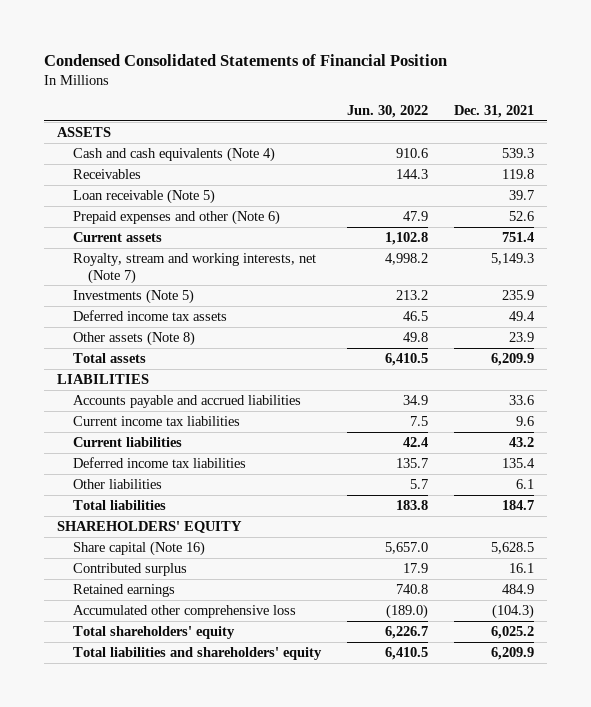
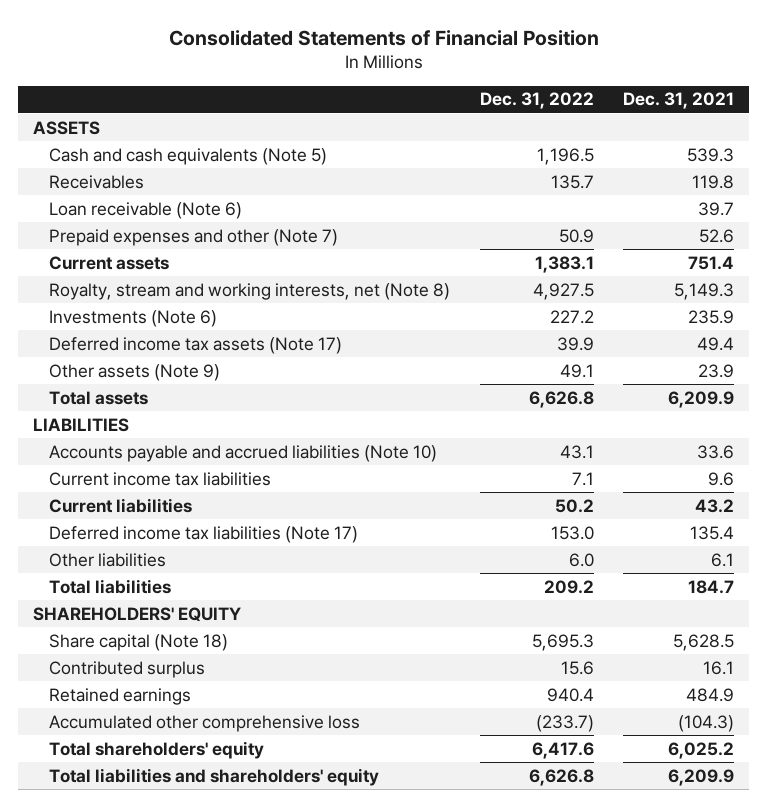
- Condensed Consolidated Statements of Financial Position
+ Consolidated Statements of Financial Position
- | Jun. 30, 2022 | Dec. 31, 2021
+ | Dec. 31, 2022 | Dec. 31, 2021
- Cash and cash equivalents (Note 4) | 910.6 | 539.3
+ Cash and cash equivalents (Note 5) | 1,196.5 | 539.3
- Loan receivable (Note 5) | | 39.7
- Prepaid expenses and other (Note 6) | 47.9 | 52.6
+ Loan receivable (Note 6) | | 39.7
+ Prepaid expenses and other (Note 7) | 50.9 | 52.6
- Royalty, stream and working interests, net (Note 7) | 4,998.2 | 5,149.3
- Investments (Note 5) | 213.2 | 235.9
- Deferred income tax assets | 46.5 | 49.4
- Other assets (Note 8) | 49.8 | 23.9
+ Royalty, stream and working interests, net (Note 8) | 4,927.5 | 5,149.3
+ Investments (Note 6) | 227.2 | 235.9
+ Deferred income tax assets (Note 17) | 39.9 | 49.4
+ Other assets (Note 9) | 49.1 | 23.9
- Accounts payable and accrued liabilities | 34.9 | 33.6
+ Accounts payable and accrued liabilities (Note 10) | 43.1 | 33.6
- Deferred income tax liabilities | 135.7 | 135.4
+ Deferred income tax liabilities (Note 17) | 153.0 | 135.4
- Share capital (Note 16) | 5,657.0 | 5,628.5
+ Share capital (Note 18) | 5,695.3 | 5,628.5

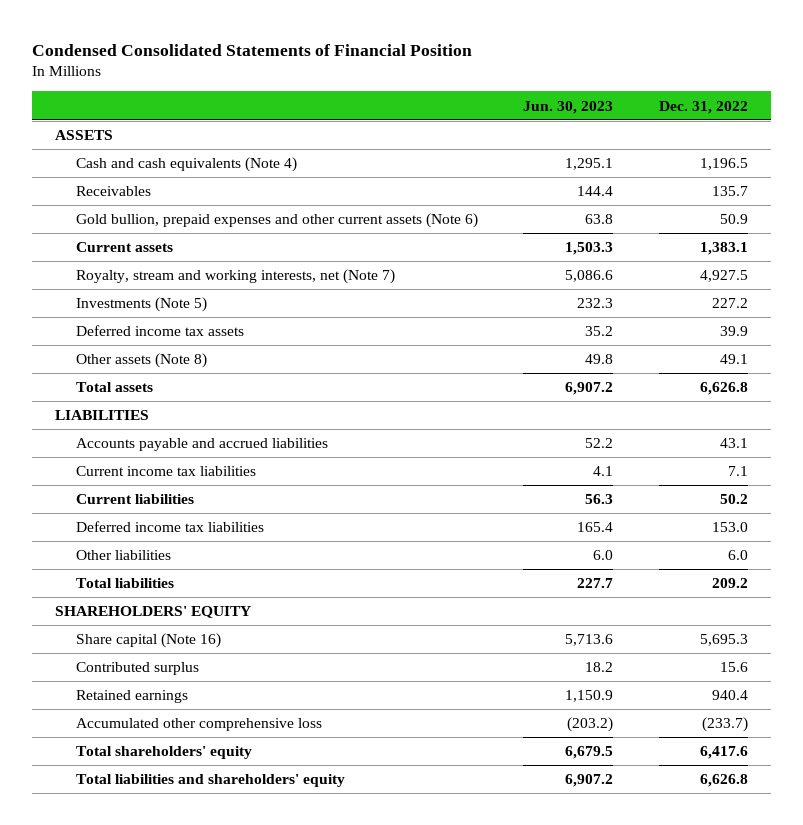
- Consolidated Statements of Financial Position
+ Condensed Consolidated Statements of Financial Position
- | Dec. 31, 2022 | Dec. 31, 2021
+ | Jun. 30, 2023 | Dec. 31, 2022
- Cash and cash equivalents (Note 5) | 1,196.5 | 539.3
+ Cash and cash equivalents (Note 4) | 1,295.1 | 1,196.5
- Loan receivable (Note 6) | | 39.7
- Prepaid expenses and other (Note 7) | 50.9 | 52.6
+ Gold bullion, prepaid expenses and other current assets (Note 6) | 63.8 | 50.9
- Royalty, stream and working interests, net (Note 8) | 4,927.5 | 5,149.3
- Investments (Note 6) | 227.2 | 235.9
- Deferred income tax assets (Note 17) | 39.9 | 49.4
- Other assets (Note 9) | 49.1 | 23.9
+ Royalty, stream and working interests, net (Note 7) | 5,086.6 | 4,927.5
+ Investments (Note 5) | 232.3 | 227.2
+ Deferred income tax assets | 35.2 | 39.9
+ Other assets (Note 8) | 49.8 | 49.1
- Accounts payable and accrued liabilities (Note 10) | 43.1 | 33.6
+ Accounts payable and accrued liabilities | 52.2 | 43.1
- Deferred income tax liabilities (Note 17) | 153.0 | 135.4
+ Deferred income tax liabilities | 165.4 | 153.0
- Share capital (Note 18) | 5,695.3 | 5,628.5
+ Share capital (Note 16) | 5,713.6 | 5,695.3

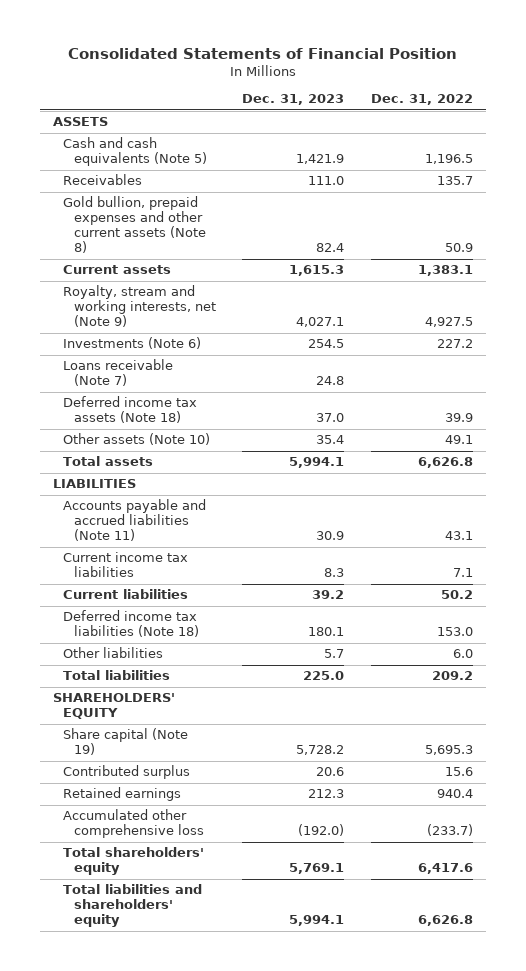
- Condensed Consolidated Statements of Financial Position
+ Consolidated Statements of Financial Position
- | Jun. 30, 2023 | Dec. 31, 2022
+ | Dec. 31, 2023 | Dec. 31, 2022
- Cash and cash equivalents (Note 4) | 1,295.1 | 1,196.5
+ Cash and cash equivalents (Note 5) | 1,421.9 | 1,196.5
- Gold bullion, prepaid expenses and other current assets (Note 6) | 63.8 | 50.9
+ Gold bullion, prepaid expenses and other current assets (Note 8) | 82.4 | 50.9
- Royalty, stream and working interests, net (Note 7) | 5,086.6 | 4,927.5
- Investments (Note 5) | 232.3 | 227.2
- Deferred income tax assets | 35.2 | 39.9
- Other assets (Note 8) | 49.8 | 49.1
+ Royalty, stream and working interests, net (Note 9) | 4,027.1 | 4,927.5
+ Investments (Note 6) | 254.5 | 227.2
+ Loans receivable (Note 7) | 24.8 |
+ Deferred income tax assets (Note 18) | 37.0 | 39.9
+ Other assets (Note 10) | 35.4 | 49.1
- Accounts payable and accrued liabilities | 52.2 | 43.1
+ Accounts payable and accrued liabilities (Note 11) | 30.9 | 43.1
- Deferred income tax liabilities | 165.4 | 153.0
+ Deferred income tax liabilities (Note 18) | 180.1 | 153.0
- Share capital (Note 16) | 5,713.6 | 5,695.3
+ Share capital (Note 19) | 5,728.2 | 5,695.3

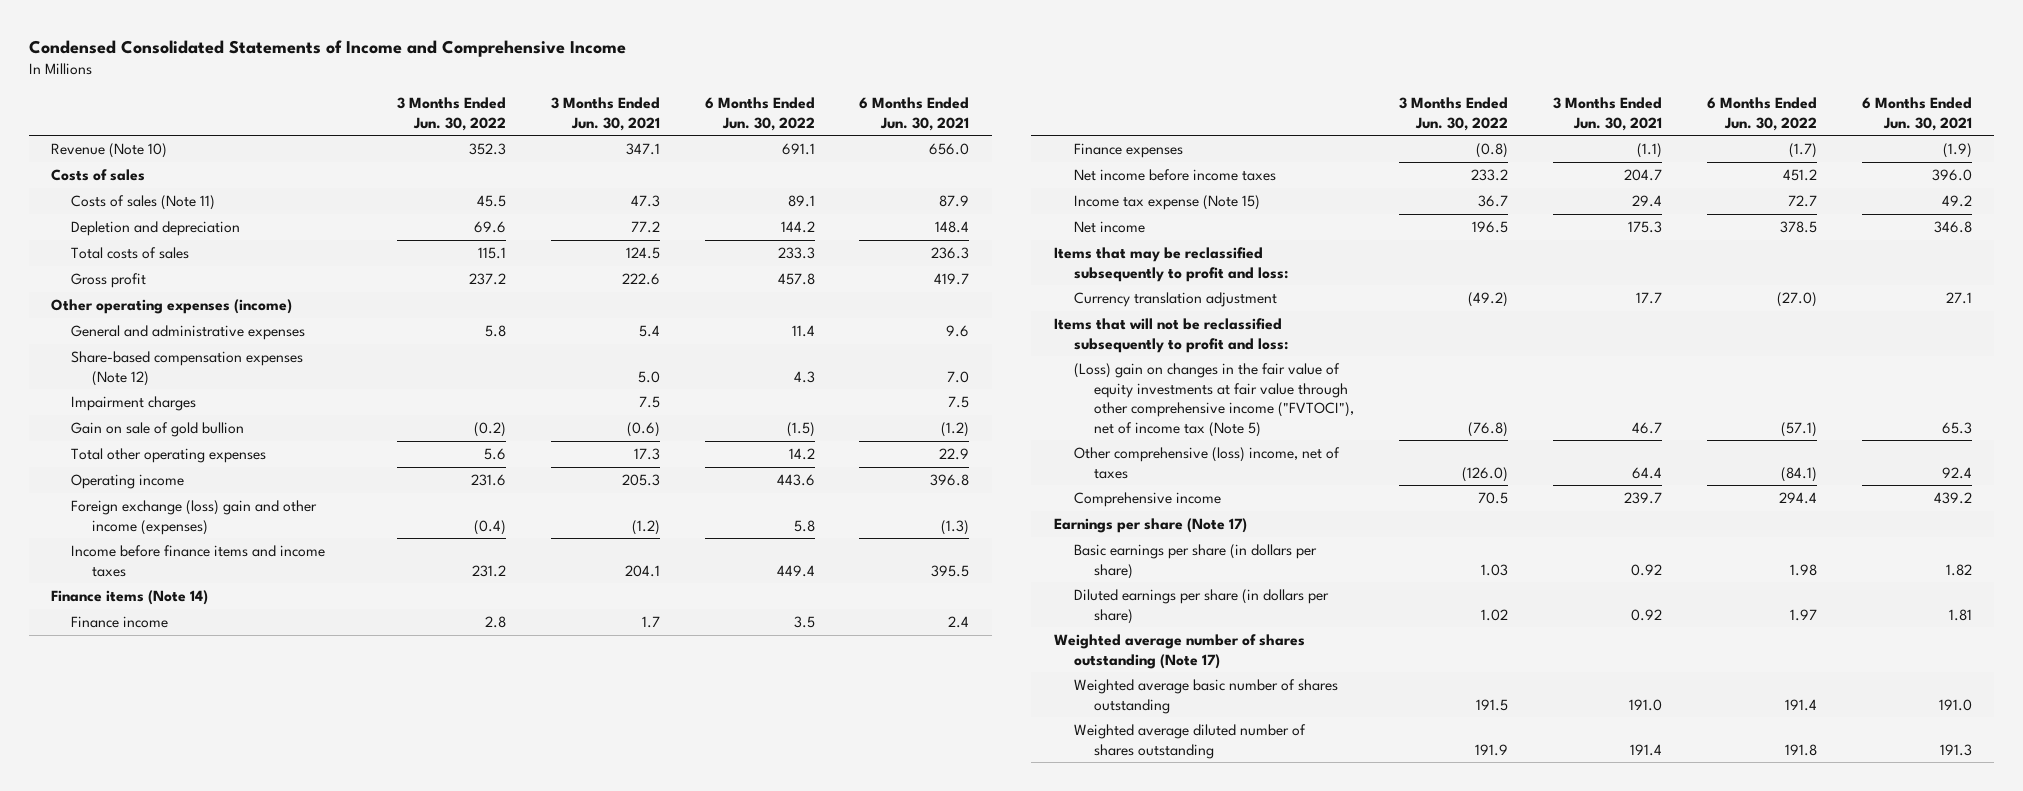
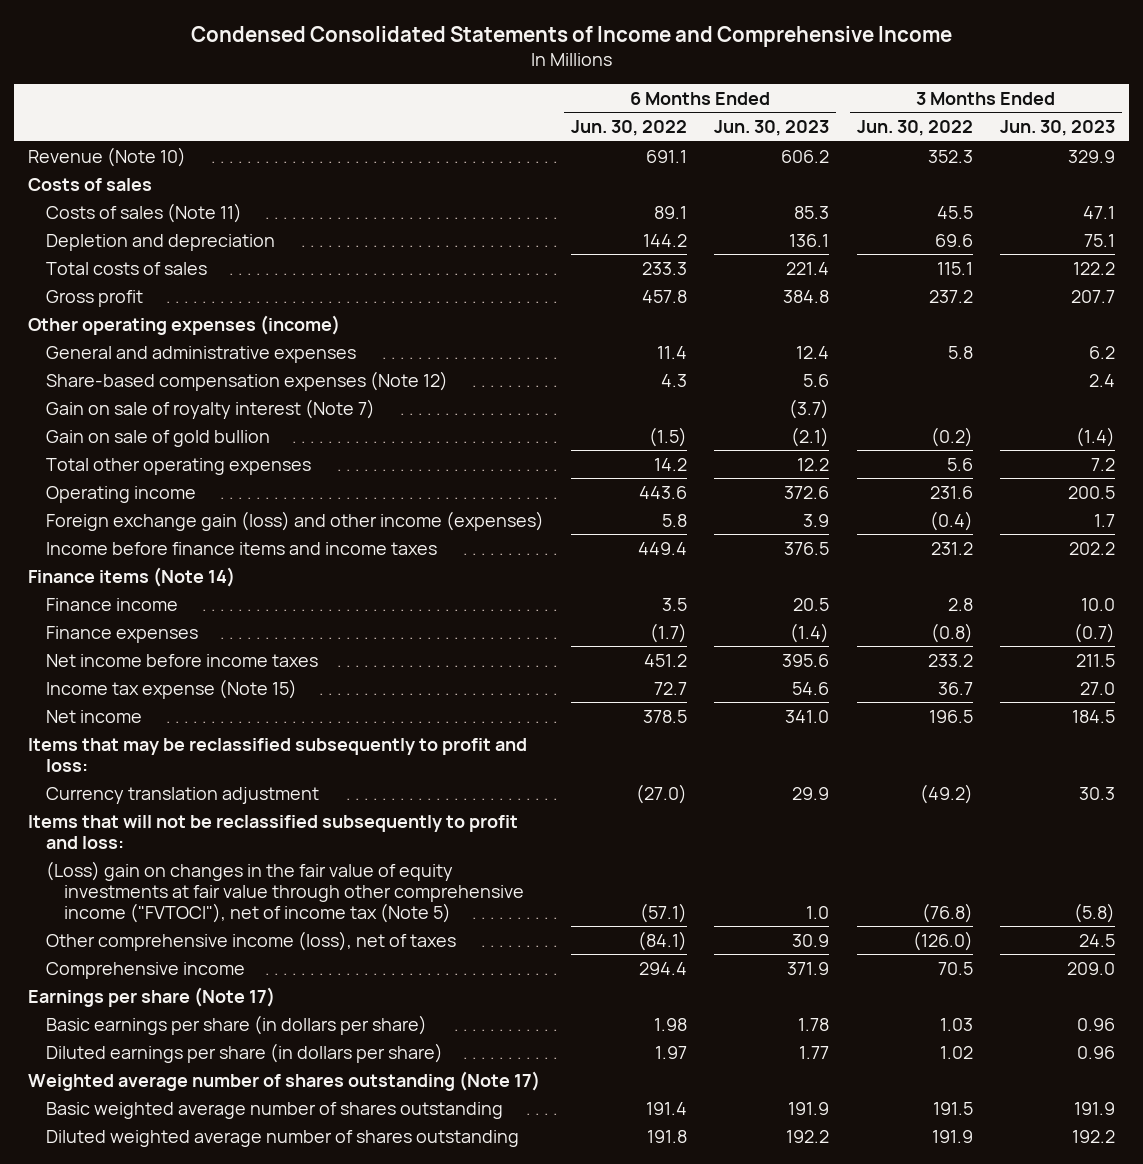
- | 3 Months Ended Jun. 30, 2022 | 3 Months Ended Jun. 30, 2021 | 6 Months Ended Jun. 30, 2022 | 6 Months Ended Jun. 30, 2021
+ | 6 Months Ended Jun. 30, 2022 | 6 Months Ended Jun. 30, 2023 | 3 Months Ended Jun. 30, 2022 | 3 Months Ended Jun. 30, 2023
- Impairment charges | | 7.5 | | 7.5
+ Gain on sale of royalty interest (Note 7) | | (3.7) | |
- Foreign exchange (loss) gain and other income (expenses) | (0.4) | (1.2) | 5.8 | (1.3)
+ Foreign exchange gain (loss) and other income (expenses) | 5.8 | 3.9 | (0.4) | 1.7
- Other comprehensive (loss) income, net of taxes | (126.0) | 64.4 | (84.1) | 92.4
+ Other comprehensive income (loss), net of taxes | (84.1) | 30.9 | (126.0) | 24.5
- Weighted average basic number of shares outstanding | 191.5 | 191.0 | 191.4 | 191.0
- Weighted average diluted number of shares outstanding | 191.9 | 191.4 | 191.8 | 191.3
+ Basic weighted average number of shares outstanding | 191.4 | 191.9 | 191.5 | 191.9
+ Diluted weighted average number of shares outstanding | 191.8 | 192.2 | 191.9 | 192.2

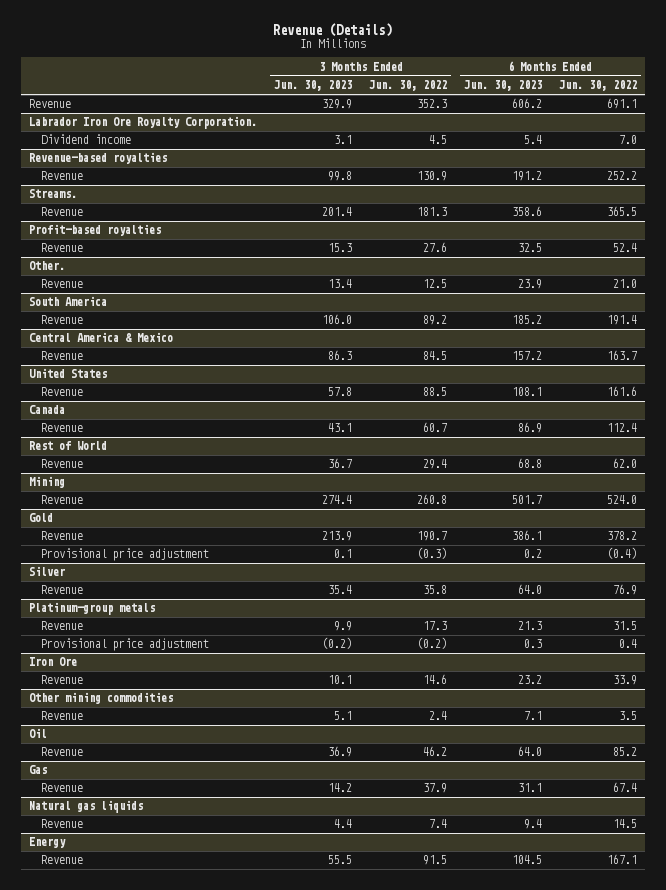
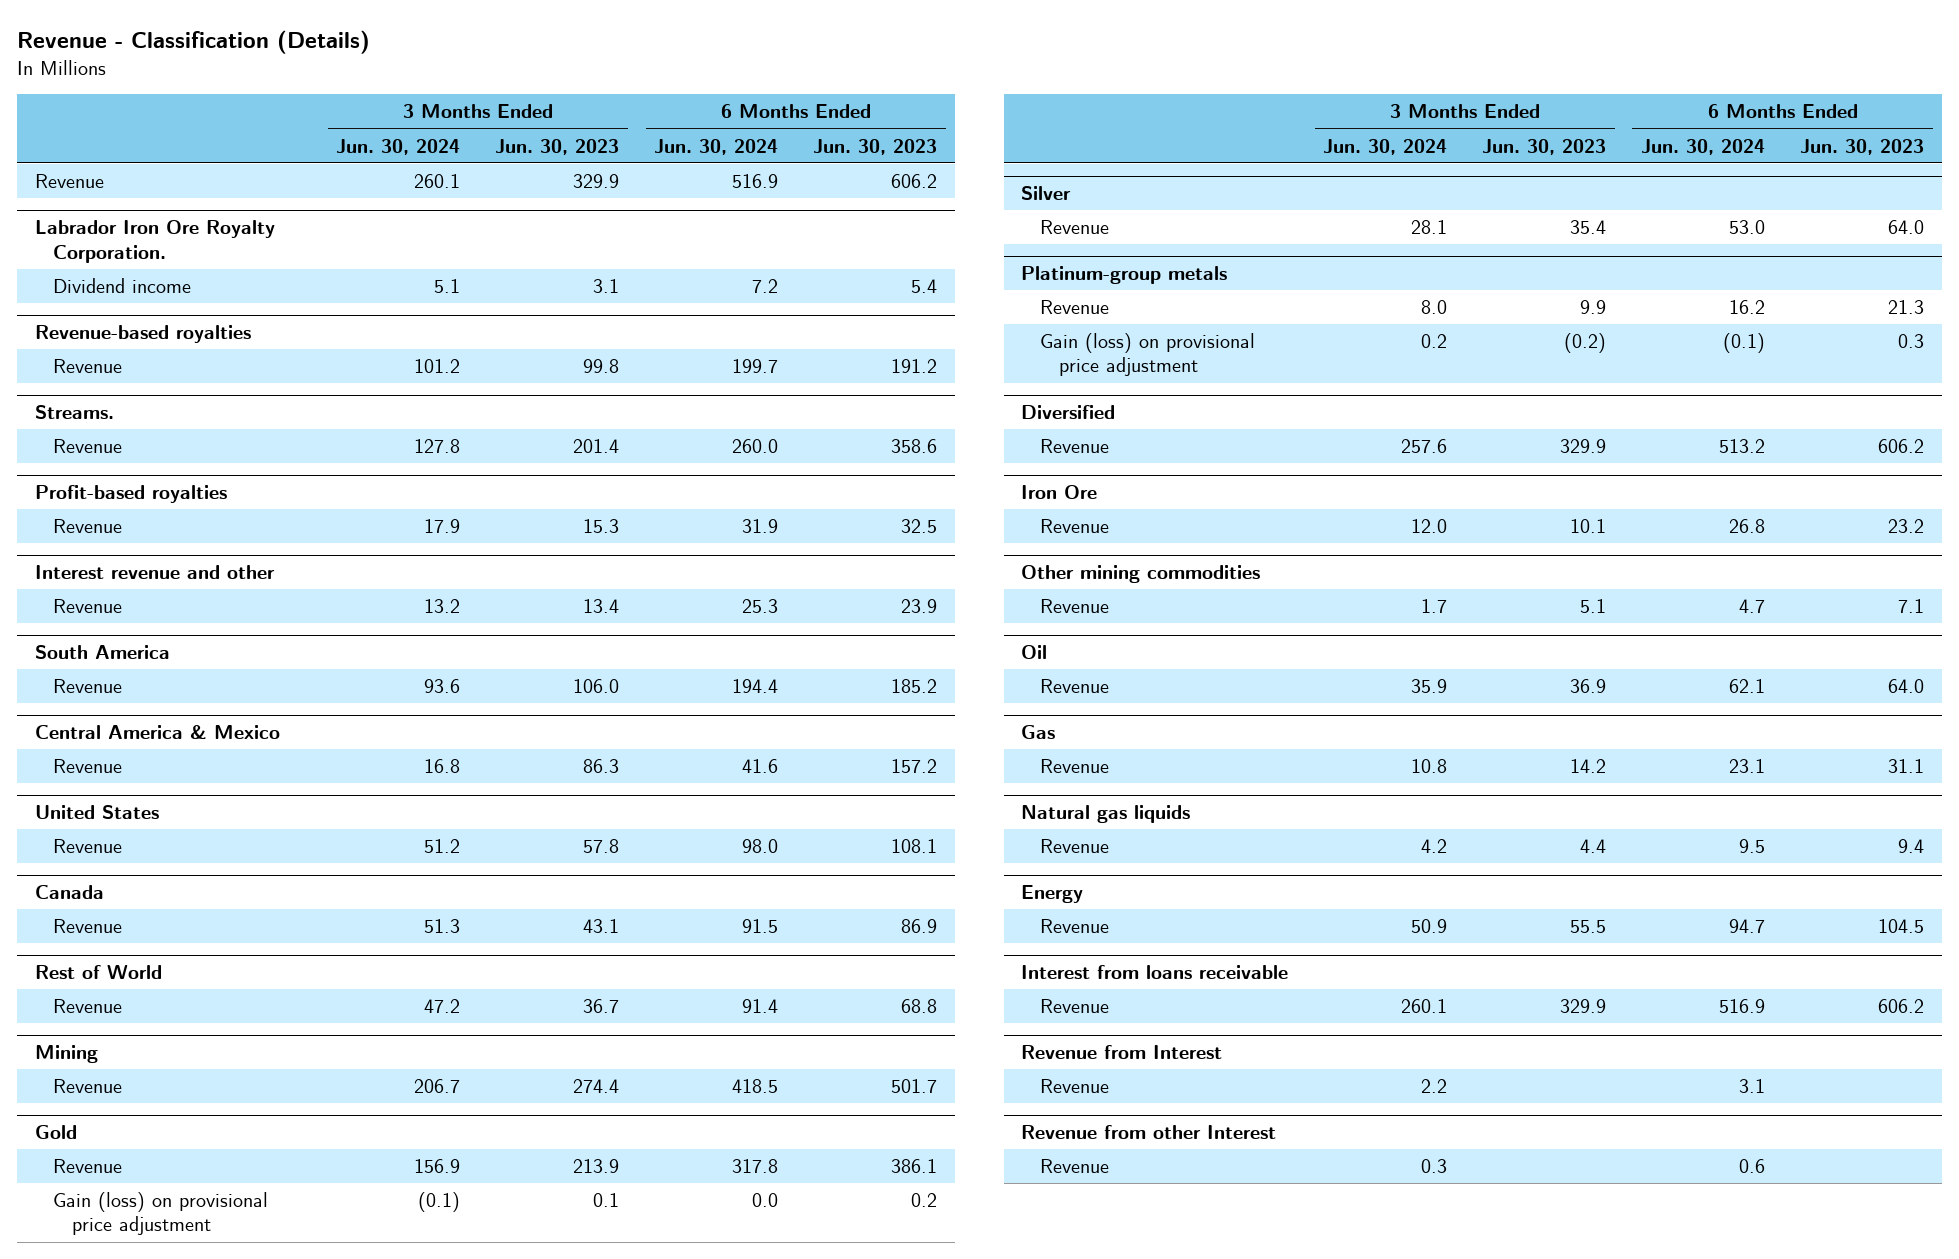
- Revenue (Details)
+ Revenue - Classification (Details)
- | 3 Months Ended Jun. 30, 2023 | 3 Months Ended Jun. 30, 2022 | 6 Months Ended Jun. 30, 2023 | 6 Months Ended Jun. 30, 2022
+ | 3 Months Ended Jun. 30, 2024 | 3 Months Ended Jun. 30, 2023 | 6 Months Ended Jun. 30, 2024 | 6 Months Ended Jun. 30, 2023
- Other.
+ Interest revenue and other
@ Gold
- Provisional price adjustment | 0.1 | (0.3) | 0.2 | (0.4)
+ Gain (loss) on provisional price adjustment | (0.1) | 0.1 | 0.0 | 0.2
@ Platinum-group metals
- Provisional price adjustment | (0.2) | (0.2) | 0.3 | 0.4
+ Gain (loss) on provisional price adjustment | 0.2 | (0.2) | (0.1) | 0.3
+ Diversified
+ Revenue | 257.6 | 329.9 | 513.2 | 606.2
+ Interest from loans receivable
+ Revenue | 260.1 | 329.9 | 516.9 | 606.2
+ Revenue from Interest
+ Revenue | 2.2 | | 3.1 |
+ Revenue from other Interest
+ Revenue | 0.3 | | 0.6 |

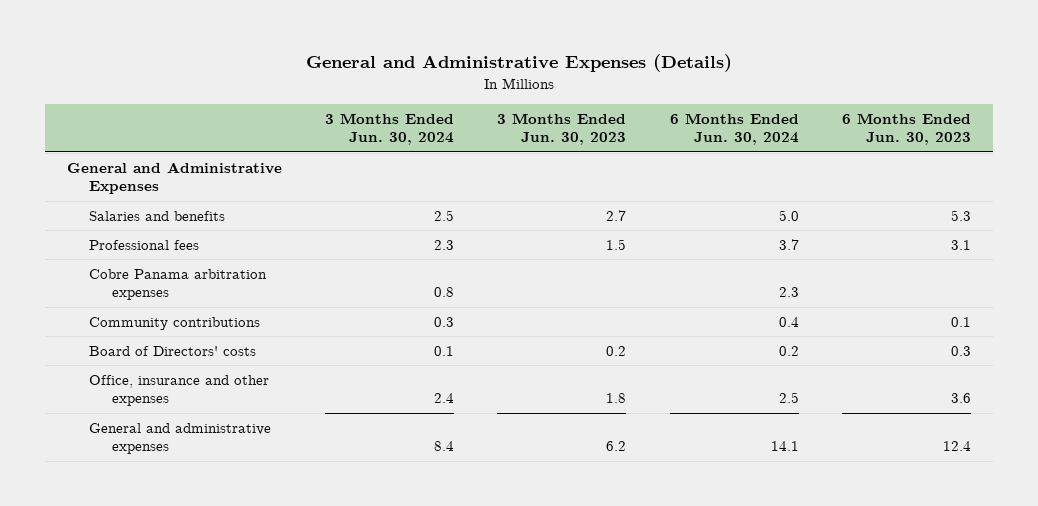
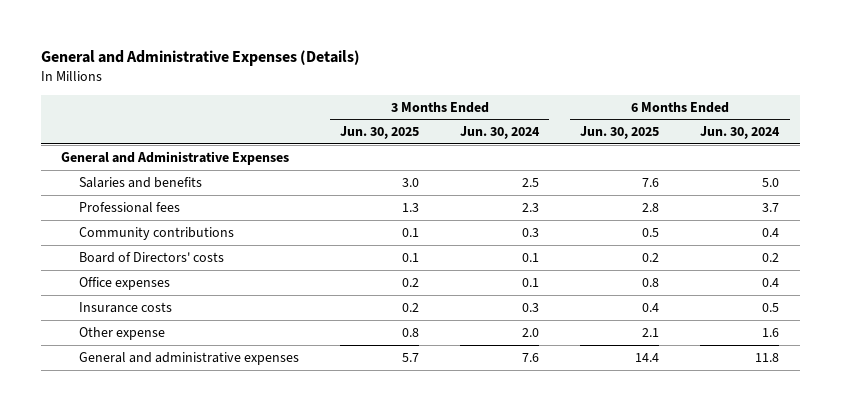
- | 3 Months Ended Jun. 30, 2024 | 3 Months Ended Jun. 30, 2023 | 6 Months Ended Jun. 30, 2024 | 6 Months Ended Jun. 30, 2023
+ | 3 Months Ended Jun. 30, 2025 | 3 Months Ended Jun. 30, 2024 | 6 Months Ended Jun. 30, 2025 | 6 Months Ended Jun. 30, 2024
- Cobre Panama arbitration expenses | 0.8 | | 2.3 |
- Office, insurance and other expenses | 2.4 | 1.8 | 2.5 | 3.6
- General and administrative expenses | 8.4 | 6.2 | 14.1 | 12.4
+ Office expenses | 0.2 | 0.1 | 0.8 | 0.4
+ Insurance costs | 0.2 | 0.3 | 0.4 | 0.5
+ Other expense | 0.8 | 2.0 | 2.1 | 1.6
+ General and administrative expenses | 5.7 | 7.6 | 14.4 | 11.8

